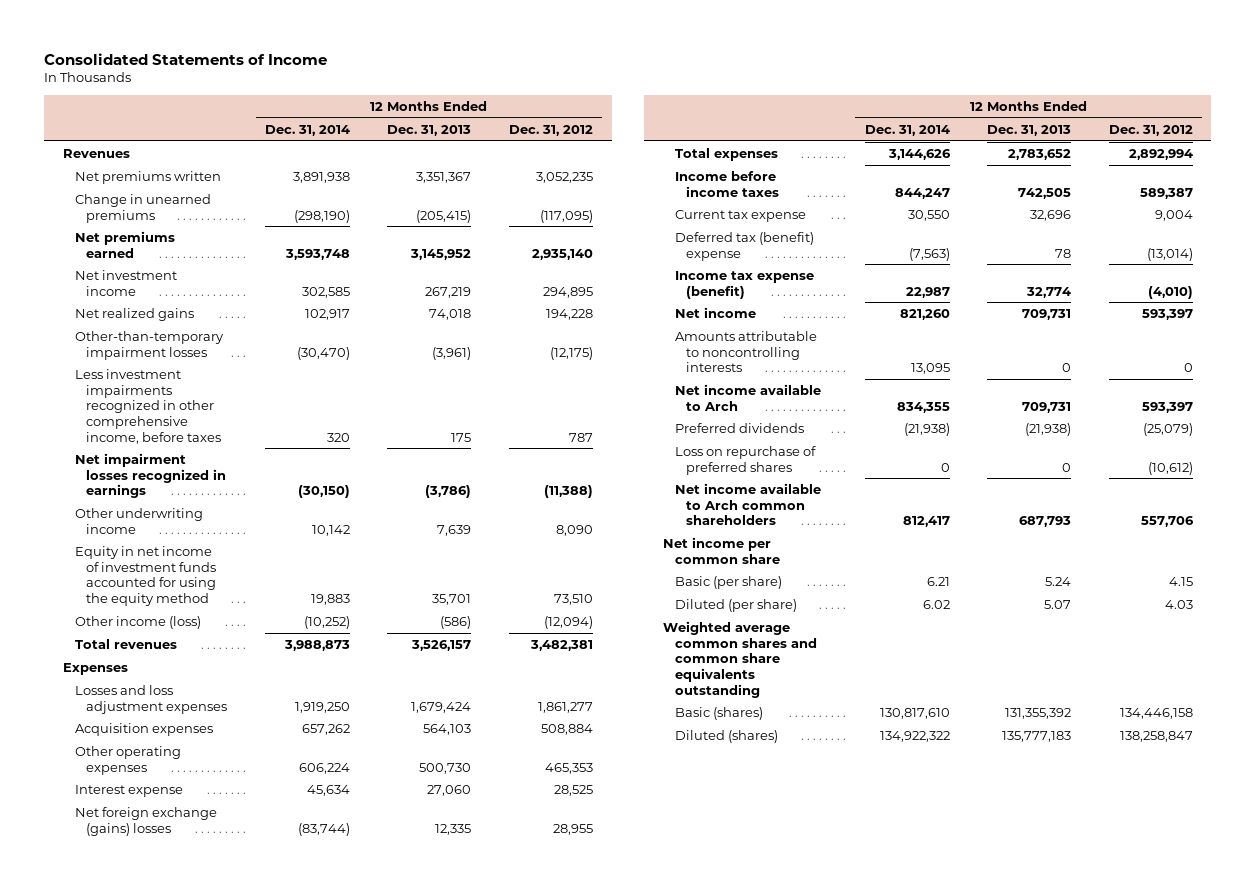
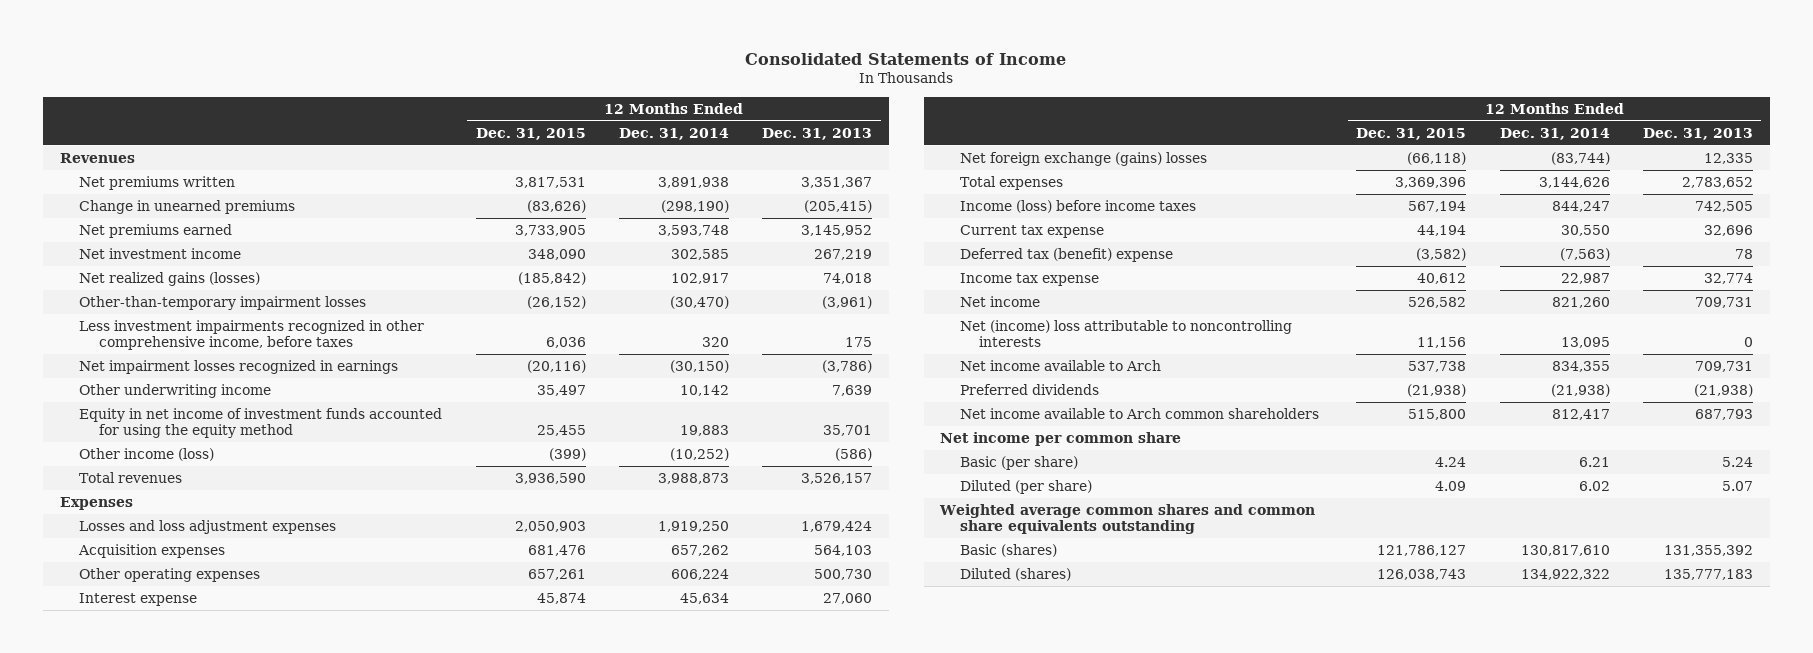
- | 12 Months Ended Dec. 31, 2014 | 12 Months Ended Dec. 31, 2013 | 12 Months Ended Dec. 31, 2012
+ | 12 Months Ended Dec. 31, 2015 | 12 Months Ended Dec. 31, 2014 | 12 Months Ended Dec. 31, 2013
- Net realized gains | 102,917 | 74,018 | 194,228
+ Net realized gains (losses) | (185,842) | 102,917 | 74,018
- Income before income taxes | 844,247 | 742,505 | 589,387
+ Income (loss) before income taxes | 567,194 | 844,247 | 742,505
- Income tax expense (benefit) | 22,987 | 32,774 | (4,010)
+ Income tax expense | 40,612 | 22,987 | 32,774
- Amounts attributable to noncontrolling interests | 13,095 | 0 | 0
+ Net (income) loss attributable to noncontrolling interests | 11,156 | 13,095 | 0
- Loss on repurchase of preferred shares | 0 | 0 | (10,612)

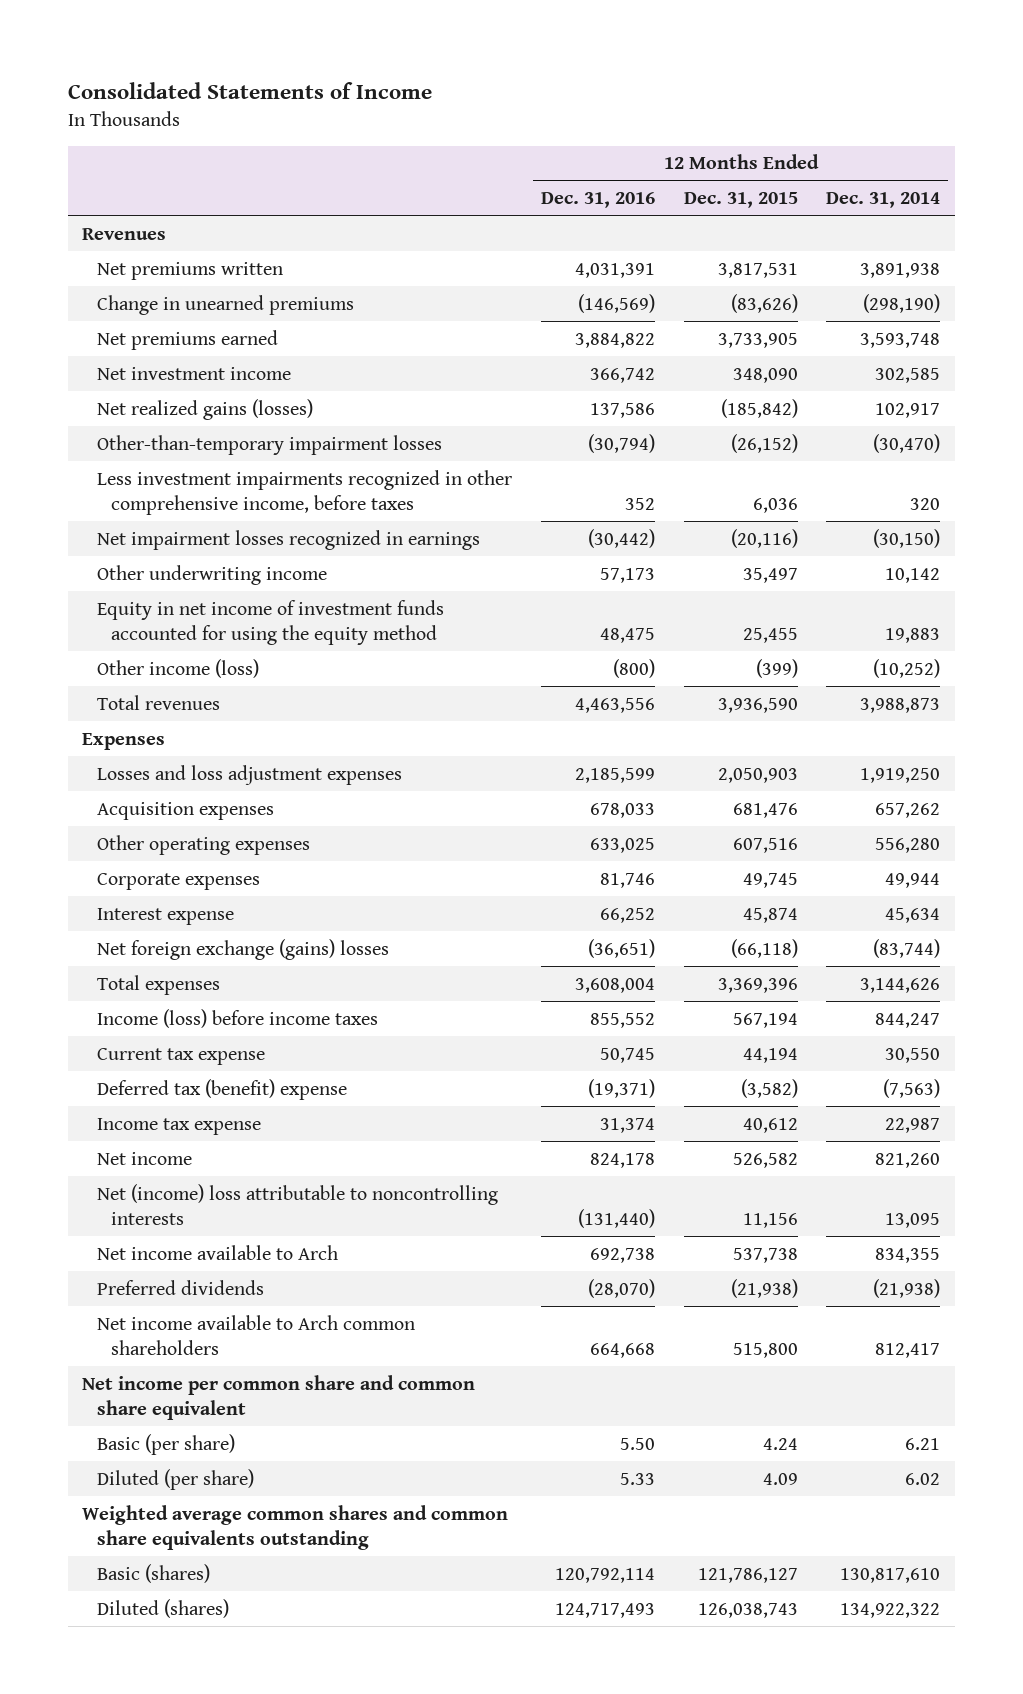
- | 12 Months Ended Dec. 31, 2015 | 12 Months Ended Dec. 31, 2014 | 12 Months Ended Dec. 31, 2013
+ | 12 Months Ended Dec. 31, 2016 | 12 Months Ended Dec. 31, 2015 | 12 Months Ended Dec. 31, 2014
- Other operating expenses | 657,261 | 606,224 | 500,730
+ Other operating expenses | 633,025 | 607,516 | 556,280
+ Corporate expenses | 81,746 | 49,745 | 49,944
- Net income per common share
+ Net income per common share and common share equivalent

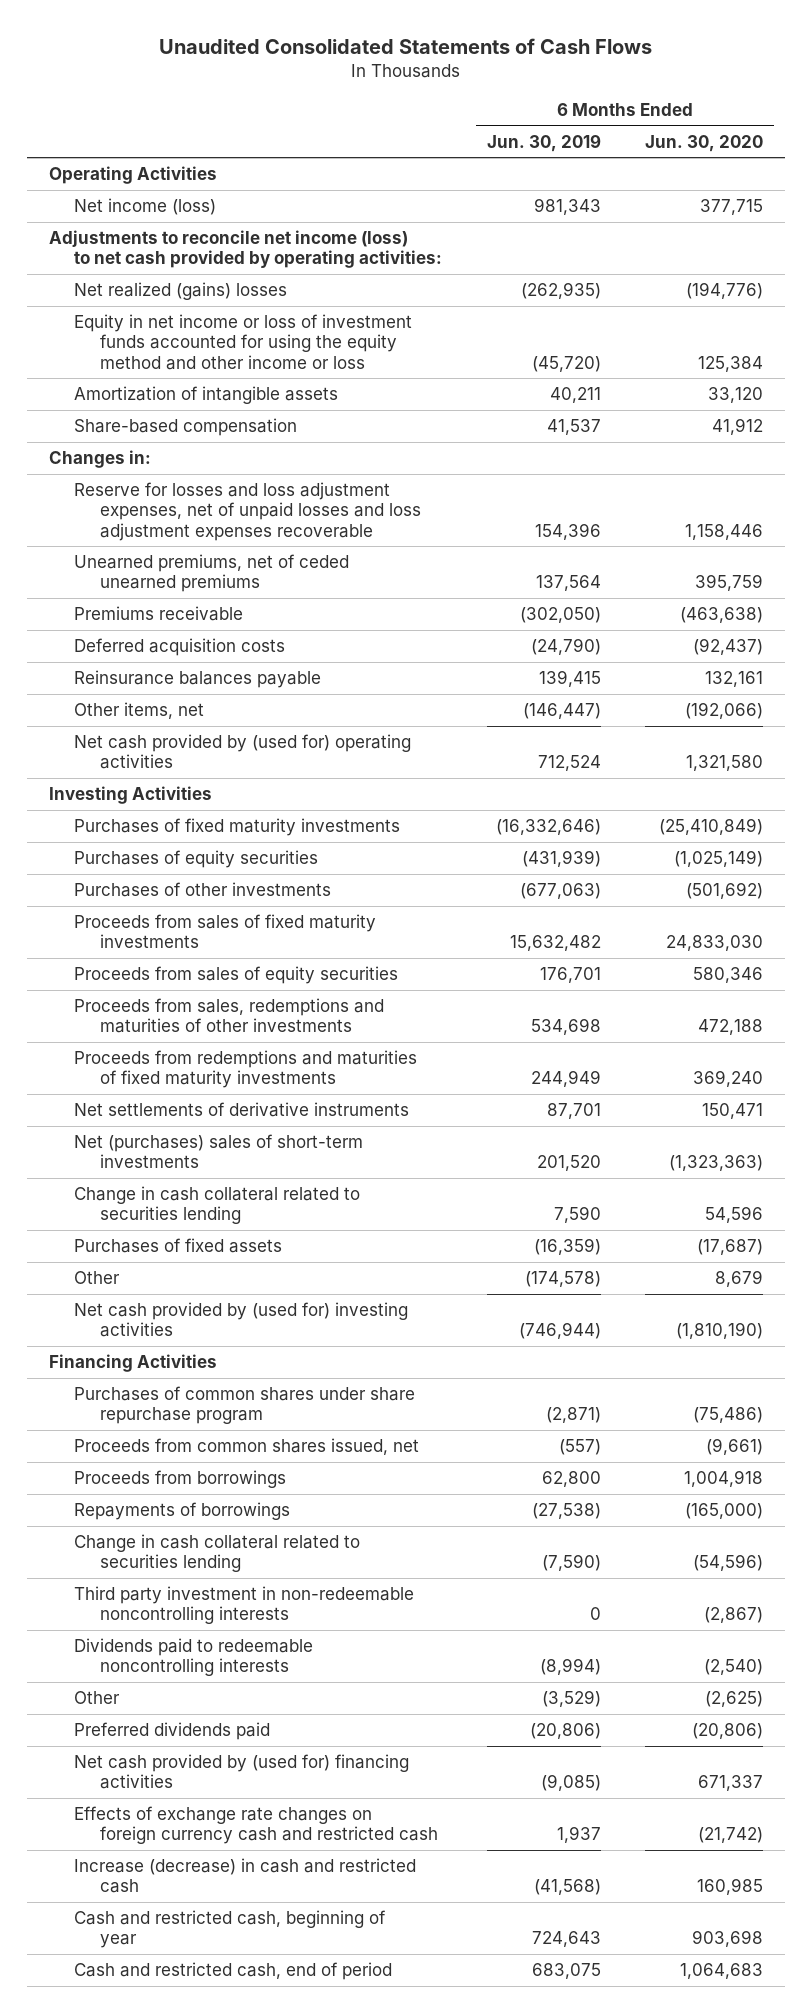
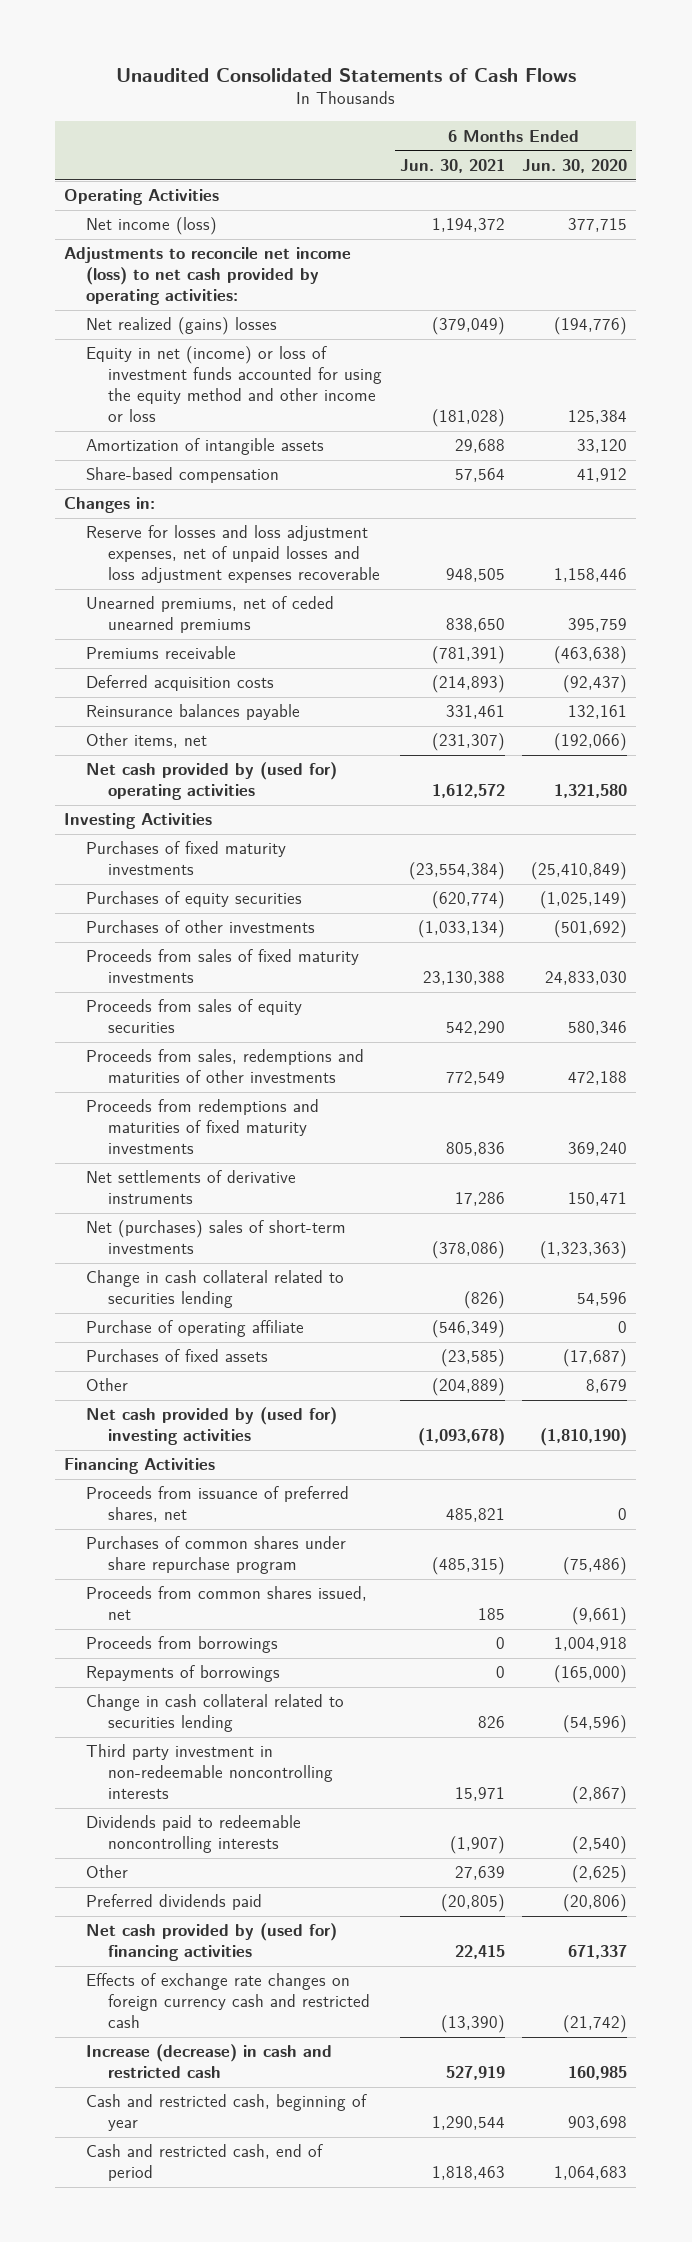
- | 6 Months Ended Jun. 30, 2019 | 6 Months Ended Jun. 30, 2020
+ | 6 Months Ended Jun. 30, 2021 | 6 Months Ended Jun. 30, 2020
- Equity in net income or loss of investment funds accounted for using the equity method and other income or loss | (45,720) | 125,384
+ Equity in net (income) or loss of investment funds accounted for using the equity method and other income or loss | (181,028) | 125,384
+ Purchase of operating affiliate | (546,349) | 0
+ Proceeds from issuance of preferred shares, net | 485,821 | 0

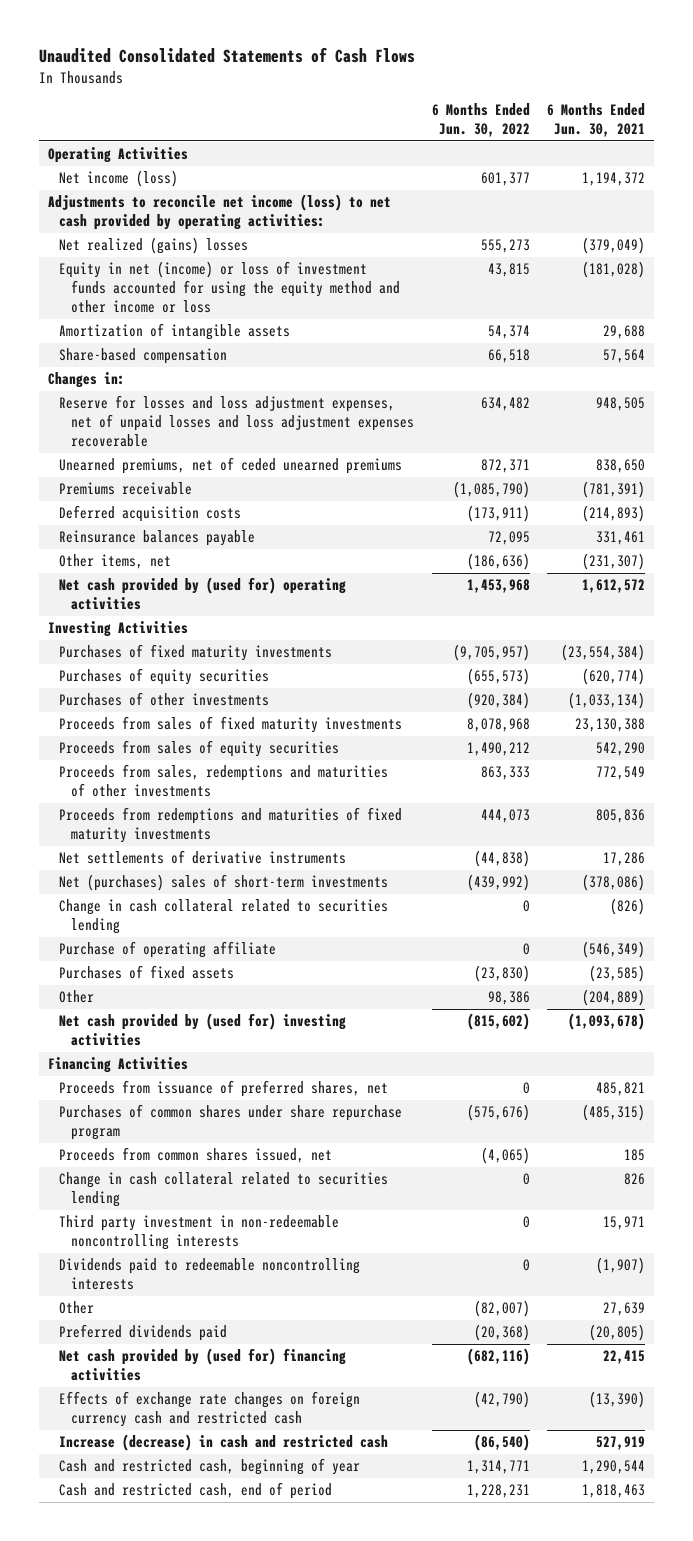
- | 6 Months Ended Jun. 30, 2021 | 6 Months Ended Jun. 30, 2020
+ | 6 Months Ended Jun. 30, 2022 | 6 Months Ended Jun. 30, 2021
- Proceeds from borrowings | 0 | 1,004,918
- Repayments of borrowings | 0 | (165,000)

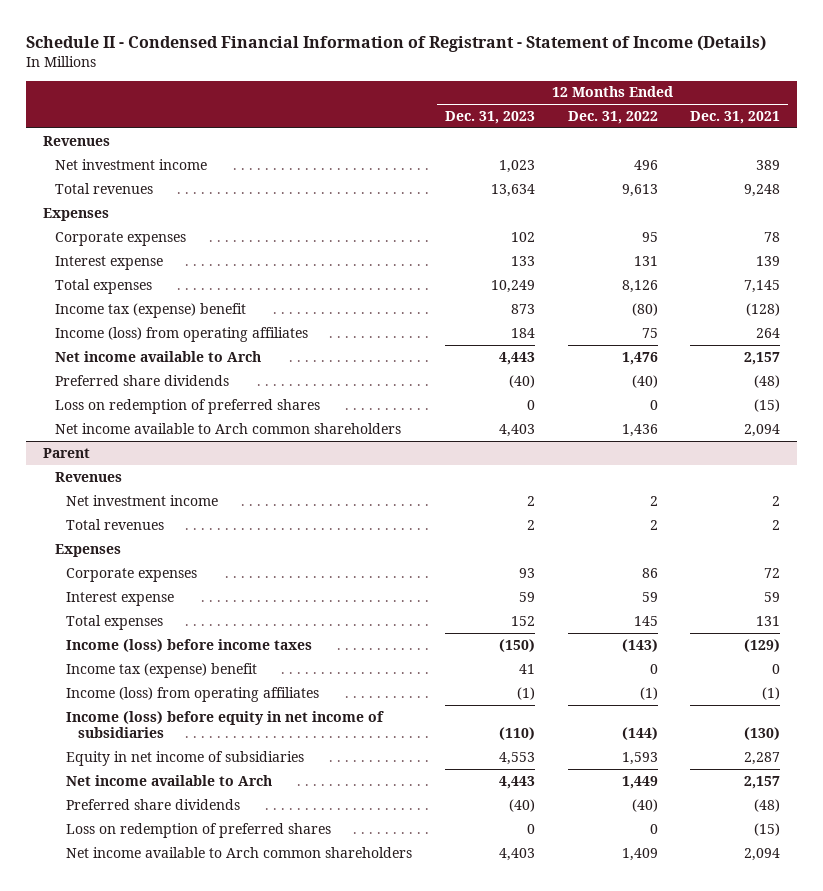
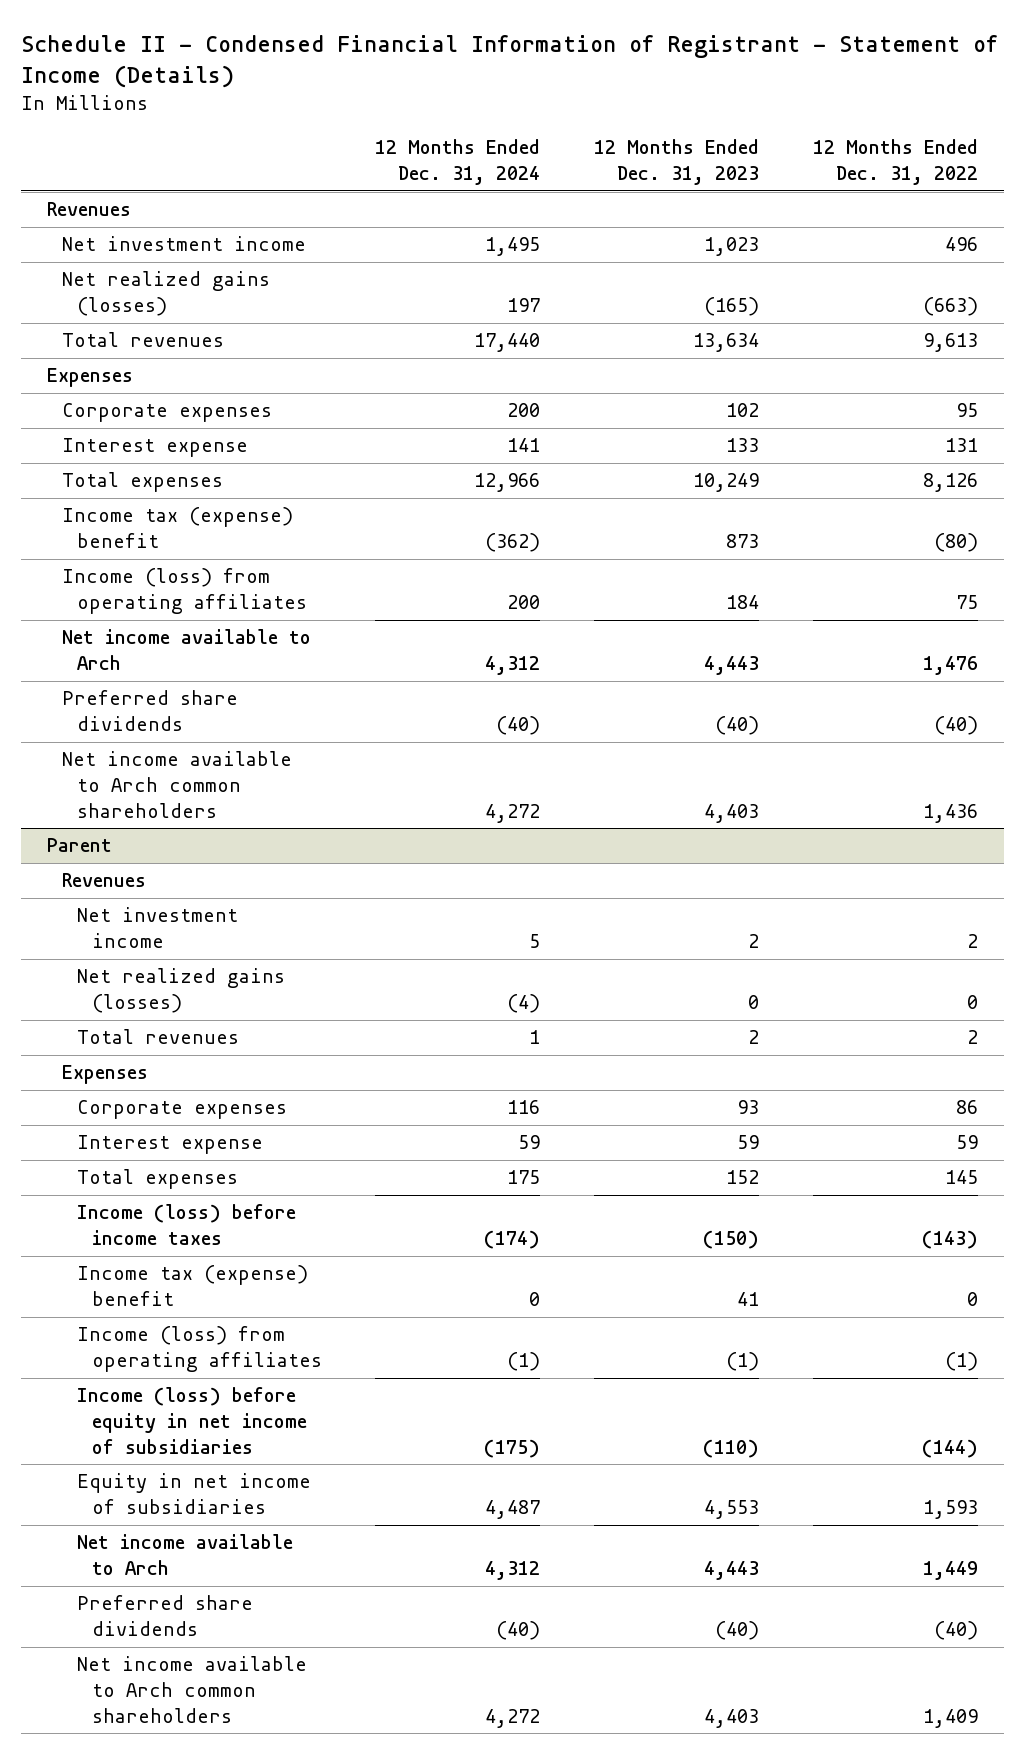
- | 12 Months Ended Dec. 31, 2023 | 12 Months Ended Dec. 31, 2022 | 12 Months Ended Dec. 31, 2021
+ | 12 Months Ended Dec. 31, 2024 | 12 Months Ended Dec. 31, 2023 | 12 Months Ended Dec. 31, 2022
+ Net realized gains (losses) | 197 | (165) | (663)
- Loss on redemption of preferred shares | 0 | 0 | (15)
@ Parent
+ Net realized gains (losses) | (4) | 0 | 0
- Loss on redemption of preferred shares | 0 | 0 | (15)

